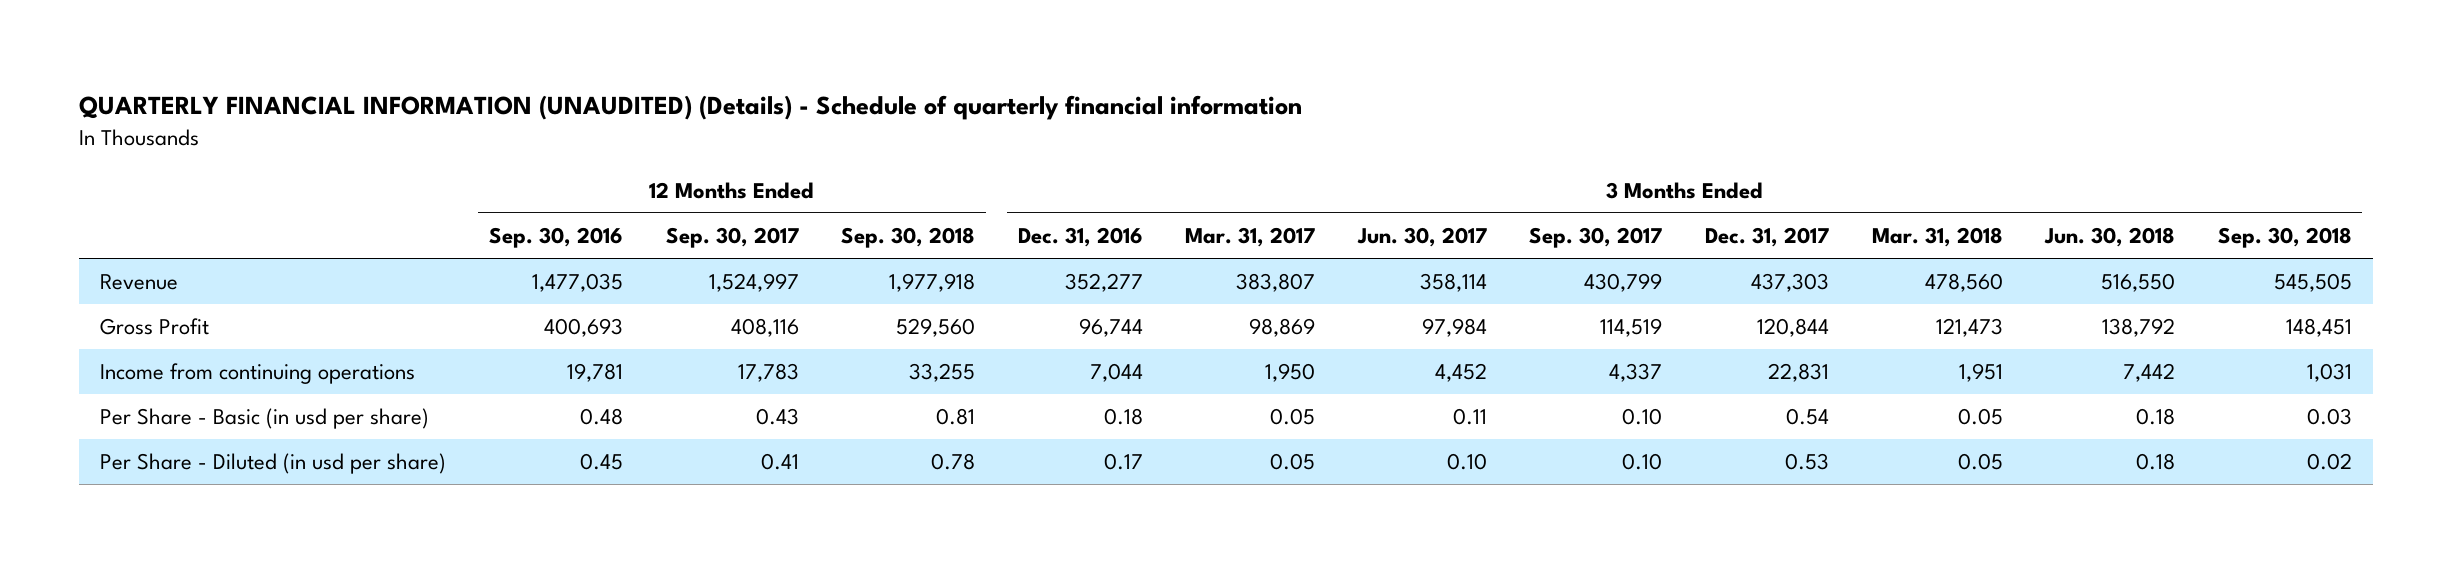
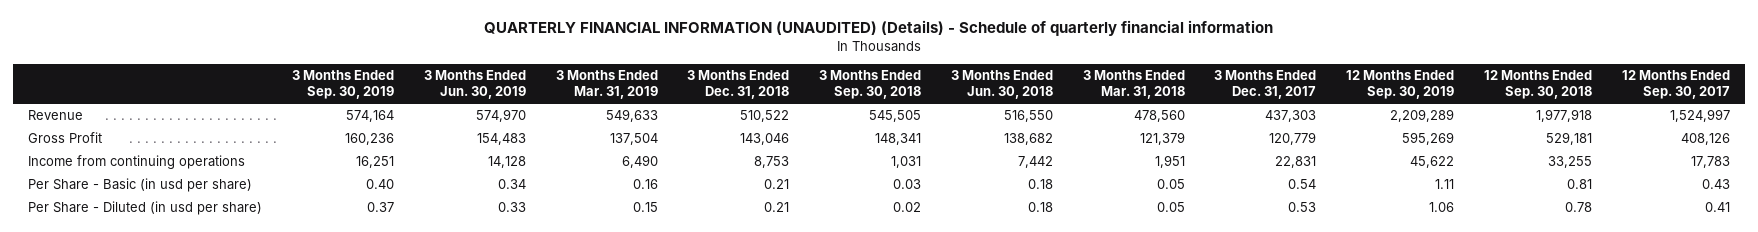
- | 12 Months Ended Sep. 30, 2016 | 12 Months Ended Sep. 30, 2017 | 12 Months Ended Sep. 30, 2018 | 3 Months Ended Dec. 31, 2016 | 3 Months Ended Mar. 31, 2017 | 3 Months Ended Jun. 30, 2017 | 3 Months Ended Sep. 30, 2017 | 3 Months Ended Dec. 31, 2017 | 3 Months Ended Mar. 31, 2018 | 3 Months Ended Jun. 30, 2018 | 3 Months Ended Sep. 30, 2018
+ | 3 Months Ended Sep. 30, 2019 | 3 Months Ended Jun. 30, 2019 | 3 Months Ended Mar. 31, 2019 | 3 Months Ended Dec. 31, 2018 | 3 Months Ended Sep. 30, 2018 | 3 Months Ended Jun. 30, 2018 | 3 Months Ended Mar. 31, 2018 | 3 Months Ended Dec. 31, 2017 | 12 Months Ended Sep. 30, 2019 | 12 Months Ended Sep. 30, 2018 | 12 Months Ended Sep. 30, 2017
- Gross Profit | 400,693 | 408,116 | 529,560 | 96,744 | 98,869 | 97,984 | 114,519 | 120,844 | 121,473 | 138,792 | 148,451
+ Gross Profit | 160,236 | 154,483 | 137,504 | 143,046 | 148,341 | 138,682 | 121,379 | 120,779 | 595,269 | 529,181 | 408,126

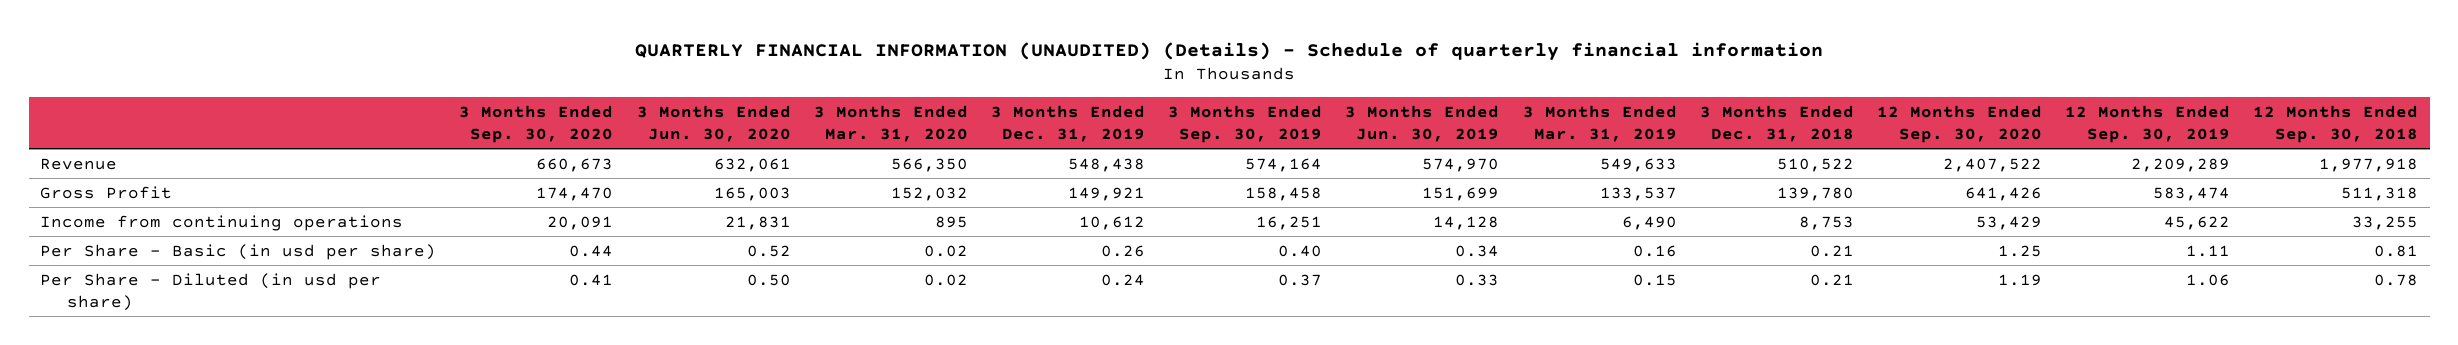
- | 3 Months Ended Sep. 30, 2019 | 3 Months Ended Jun. 30, 2019 | 3 Months Ended Mar. 31, 2019 | 3 Months Ended Dec. 31, 2018 | 3 Months Ended Sep. 30, 2018 | 3 Months Ended Jun. 30, 2018 | 3 Months Ended Mar. 31, 2018 | 3 Months Ended Dec. 31, 2017 | 12 Months Ended Sep. 30, 2019 | 12 Months Ended Sep. 30, 2018 | 12 Months Ended Sep. 30, 2017
+ | 3 Months Ended Sep. 30, 2020 | 3 Months Ended Jun. 30, 2020 | 3 Months Ended Mar. 31, 2020 | 3 Months Ended Dec. 31, 2019 | 3 Months Ended Sep. 30, 2019 | 3 Months Ended Jun. 30, 2019 | 3 Months Ended Mar. 31, 2019 | 3 Months Ended Dec. 31, 2018 | 12 Months Ended Sep. 30, 2020 | 12 Months Ended Sep. 30, 2019 | 12 Months Ended Sep. 30, 2018
- Gross Profit | 160,236 | 154,483 | 137,504 | 143,046 | 148,341 | 138,682 | 121,379 | 120,779 | 595,269 | 529,181 | 408,126
+ Gross Profit | 174,470 | 165,003 | 152,032 | 149,921 | 158,458 | 151,699 | 133,537 | 139,780 | 641,426 | 583,474 | 511,318

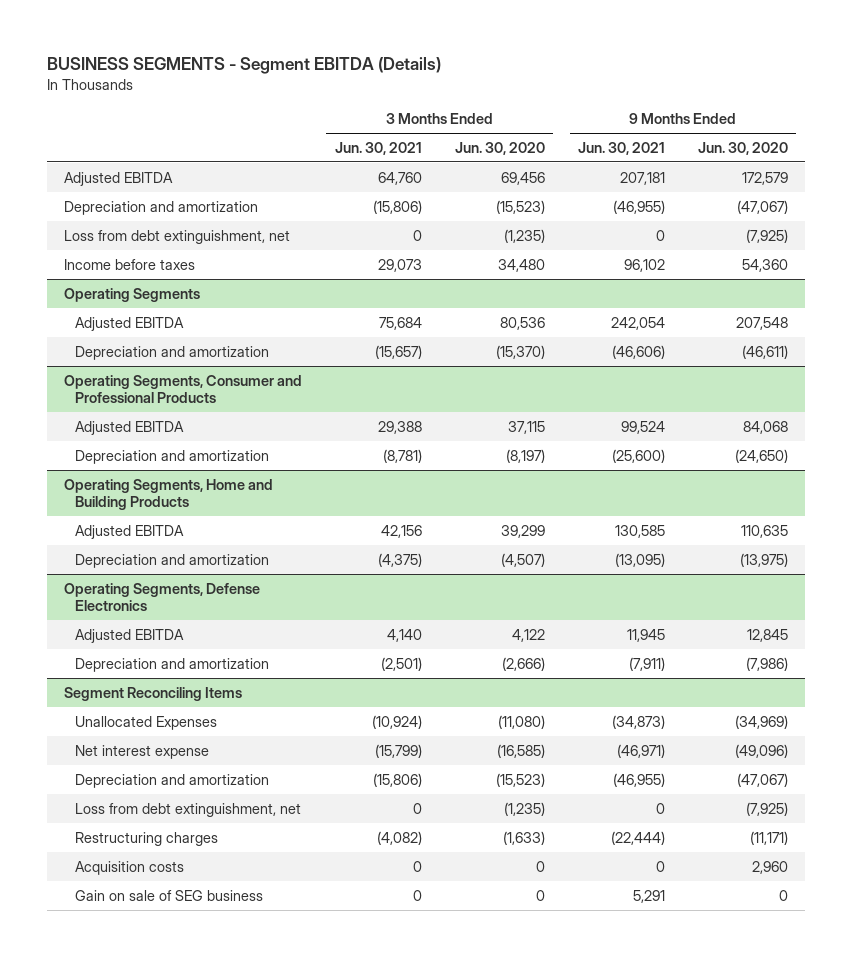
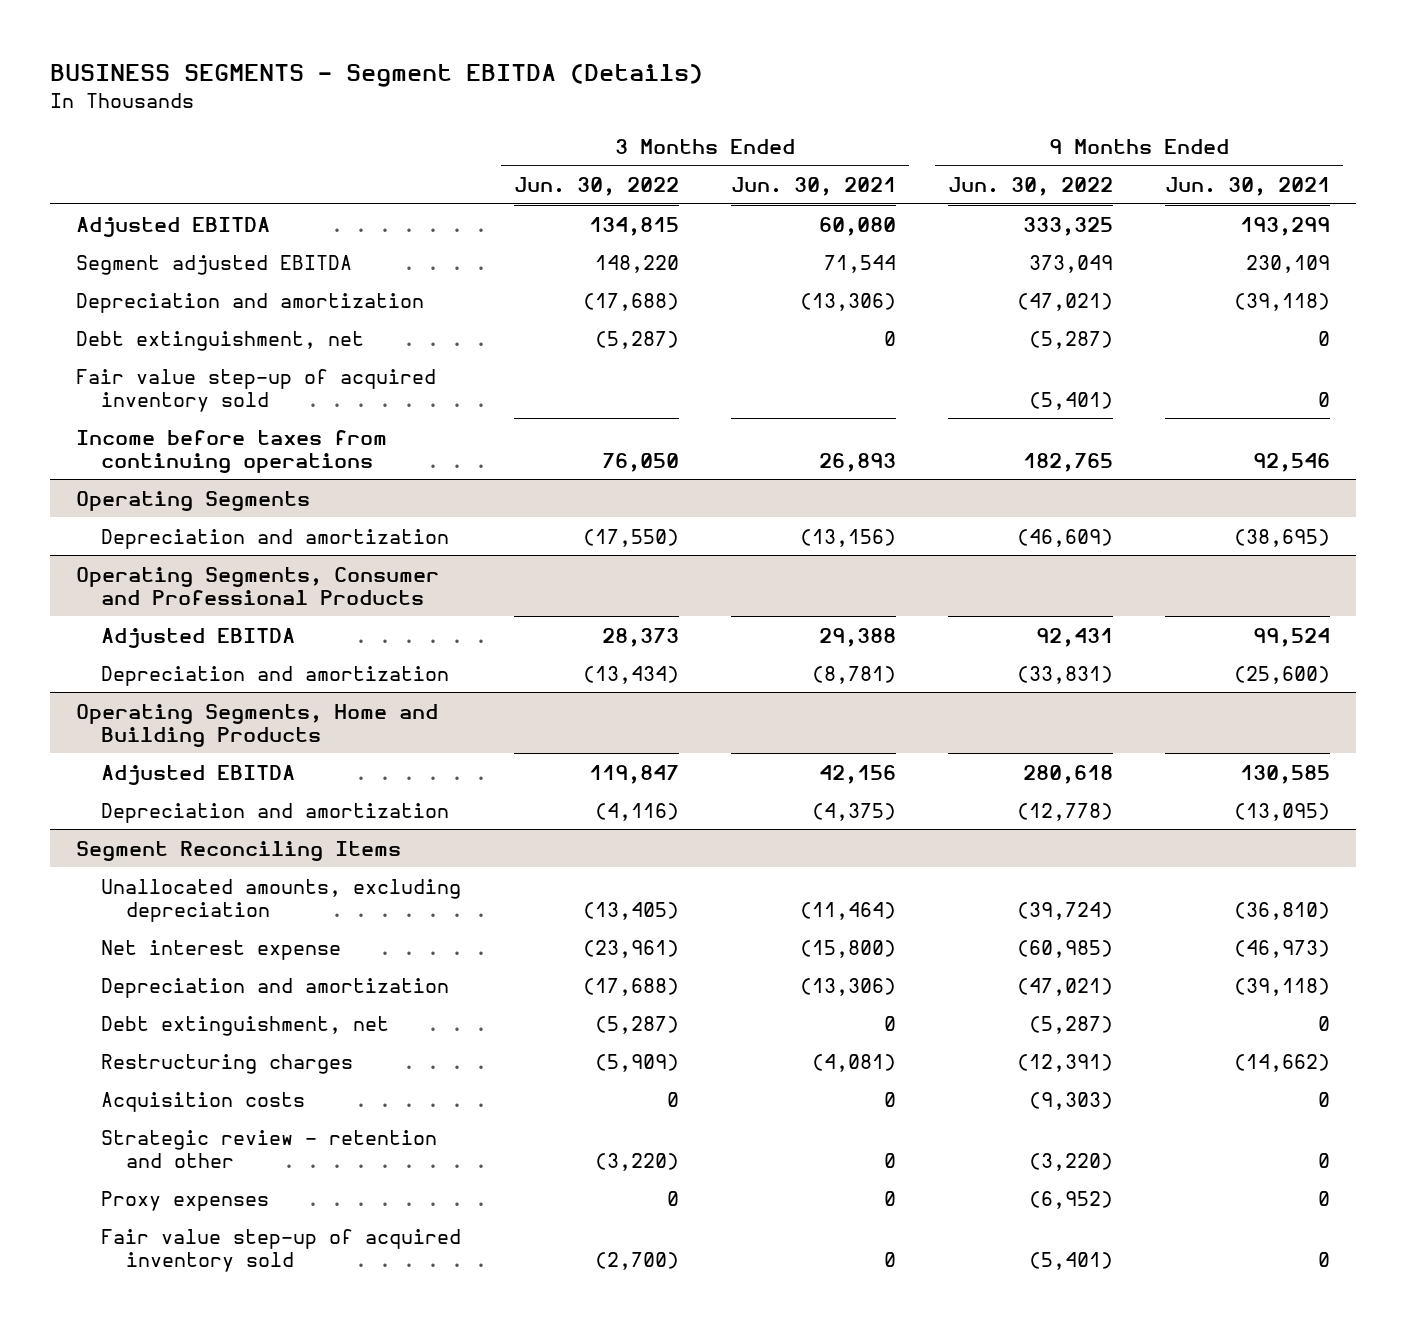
- | 3 Months Ended Jun. 30, 2021 | 3 Months Ended Jun. 30, 2020 | 9 Months Ended Jun. 30, 2021 | 9 Months Ended Jun. 30, 2020
+ | 3 Months Ended Jun. 30, 2022 | 3 Months Ended Jun. 30, 2021 | 9 Months Ended Jun. 30, 2022 | 9 Months Ended Jun. 30, 2021
- Adjusted EBITDA | 64,760 | 69,456 | 207,181 | 172,579
- Depreciation and amortization | (15,806) | (15,523) | (46,955) | (47,067)
- Loss from debt extinguishment, net | 0 | (1,235) | 0 | (7,925)
- Income before taxes | 29,073 | 34,480 | 96,102 | 54,360
+ Adjusted EBITDA | 134,815 | 60,080 | 333,325 | 193,299
+ Segment adjusted EBITDA | 148,220 | 71,544 | 373,049 | 230,109
+ Depreciation and amortization | (17,688) | (13,306) | (47,021) | (39,118)
+ Debt extinguishment, net | (5,287) | 0 | (5,287) | 0
+ Fair value step-up of acquired inventory sold | | | (5,401) | 0
+ Income before taxes from continuing operations | 76,050 | 26,893 | 182,765 | 92,546
@ Operating Segments
- Adjusted EBITDA | 75,684 | 80,536 | 242,054 | 207,548
- Depreciation and amortization | (15,657) | (15,370) | (46,606) | (46,611)
+ Depreciation and amortization | (17,550) | (13,156) | (46,609) | (38,695)
- Operating Segments, Defense Electronics
- Adjusted EBITDA | 4,140 | 4,122 | 11,945 | 12,845
- Depreciation and amortization | (2,501) | (2,666) | (7,911) | (7,986)
@ Segment Reconciling Items
- Unallocated Expenses | (10,924) | (11,080) | (34,873) | (34,969)
- Net interest expense | (15,799) | (16,585) | (46,971) | (49,096)
- Depreciation and amortization | (15,806) | (15,523) | (46,955) | (47,067)
- Loss from debt extinguishment, net | 0 | (1,235) | 0 | (7,925)
- Restructuring charges | (4,082) | (1,633) | (22,444) | (11,171)
+ Unallocated amounts, excluding depreciation | (13,405) | (11,464) | (39,724) | (36,810)
+ Net interest expense | (23,961) | (15,800) | (60,985) | (46,973)
+ Depreciation and amortization | (17,688) | (13,306) | (47,021) | (39,118)
+ Debt extinguishment, net | (5,287) | 0 | (5,287) | 0
+ Restructuring charges | (5,909) | (4,081) | (12,391) | (14,662)
- Gain on sale of SEG business | 0 | 0 | 5,291 | 0
+ Strategic review - retention and other | (3,220) | 0 | (3,220) | 0
+ Proxy expenses | 0 | 0 | (6,952) | 0
+ Fair value step-up of acquired inventory sold | (2,700) | 0 | (5,401) | 0

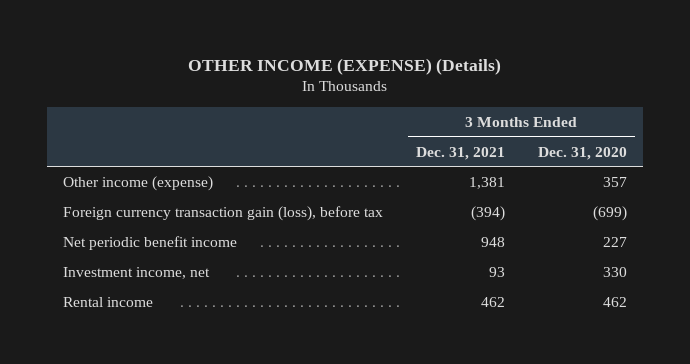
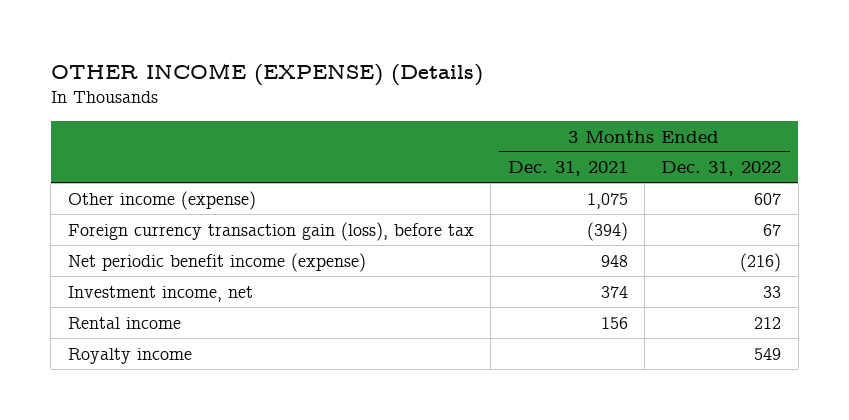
- | 3 Months Ended Dec. 31, 2021 | 3 Months Ended Dec. 31, 2020
+ | 3 Months Ended Dec. 31, 2021 | 3 Months Ended Dec. 31, 2022
- Other income (expense) | 1,381 | 357
+ Other income (expense) | 1,075 | 607
- Net periodic benefit income | 948 | 227
- Investment income, net | 93 | 330
- Rental income | 462 | 462
+ Net periodic benefit income (expense) | 948 | (216)
+ Investment income, net | 374 | 33
+ Rental income | 156 | 212
+ Royalty income | | 549

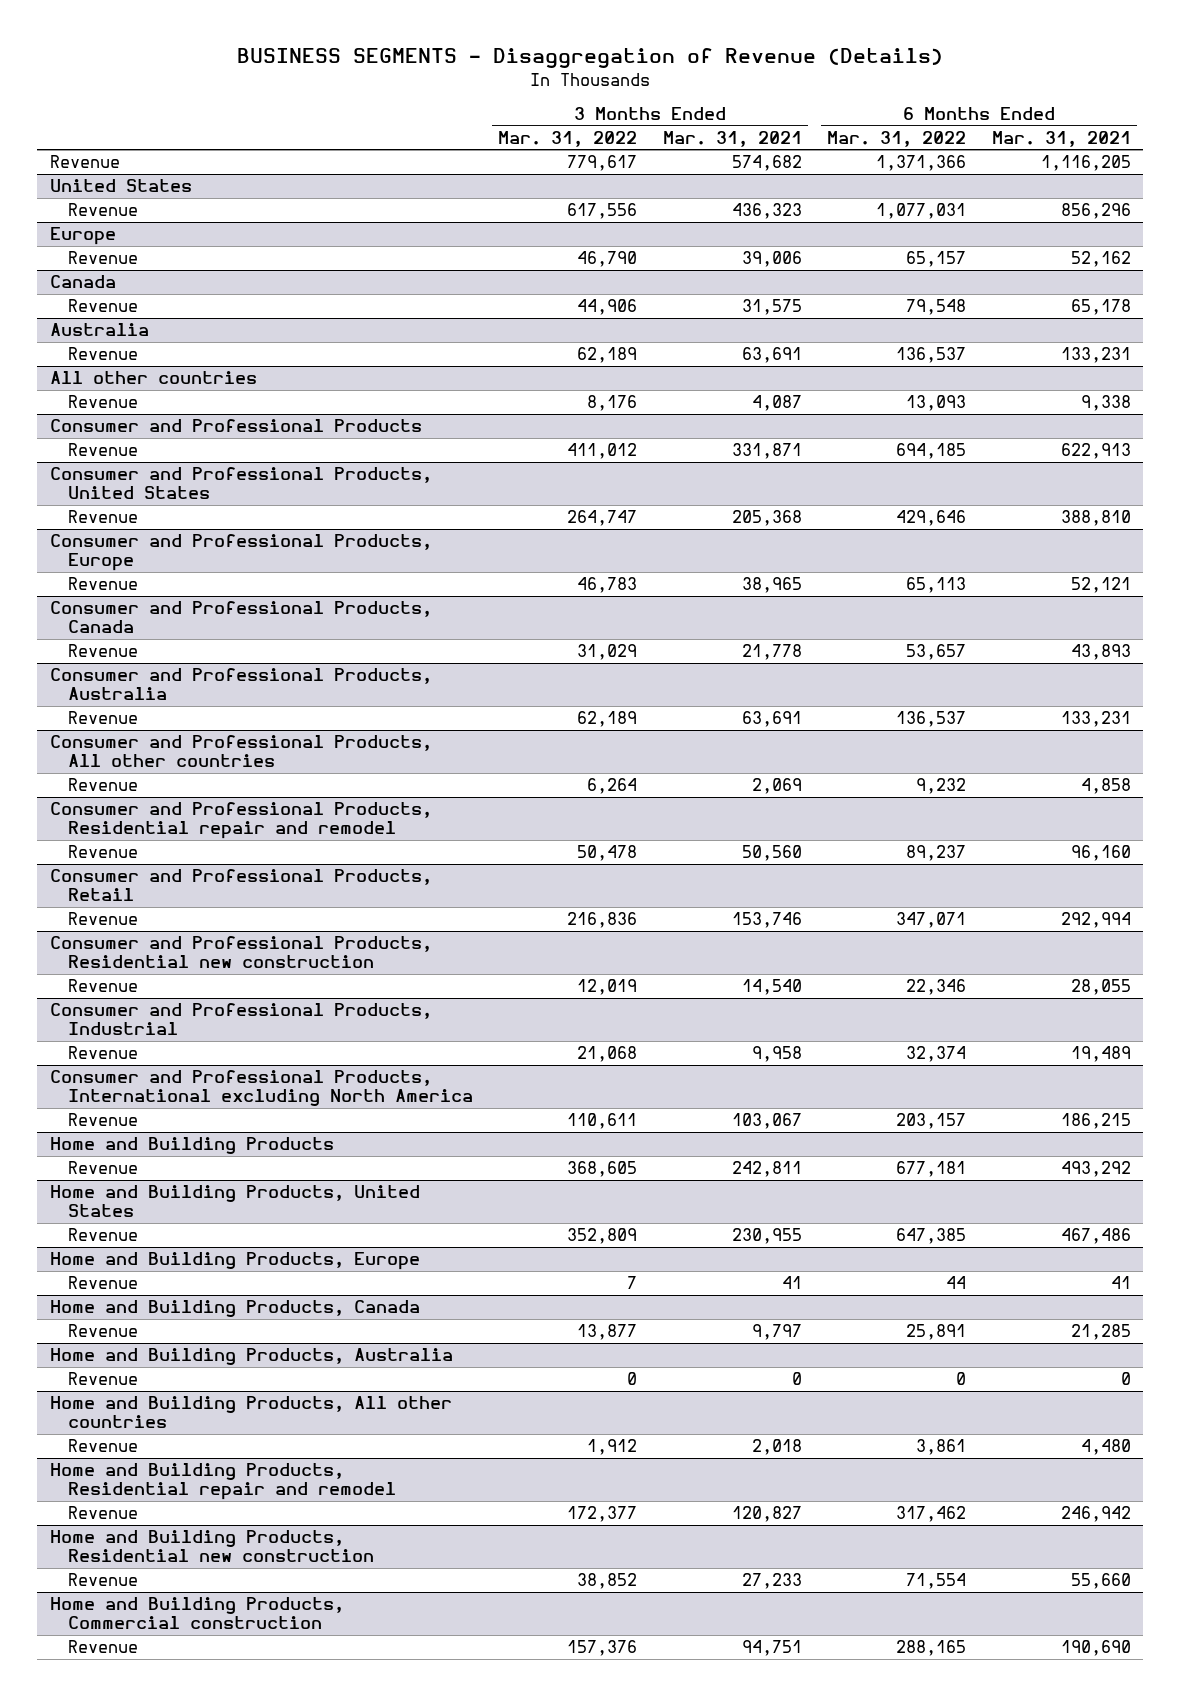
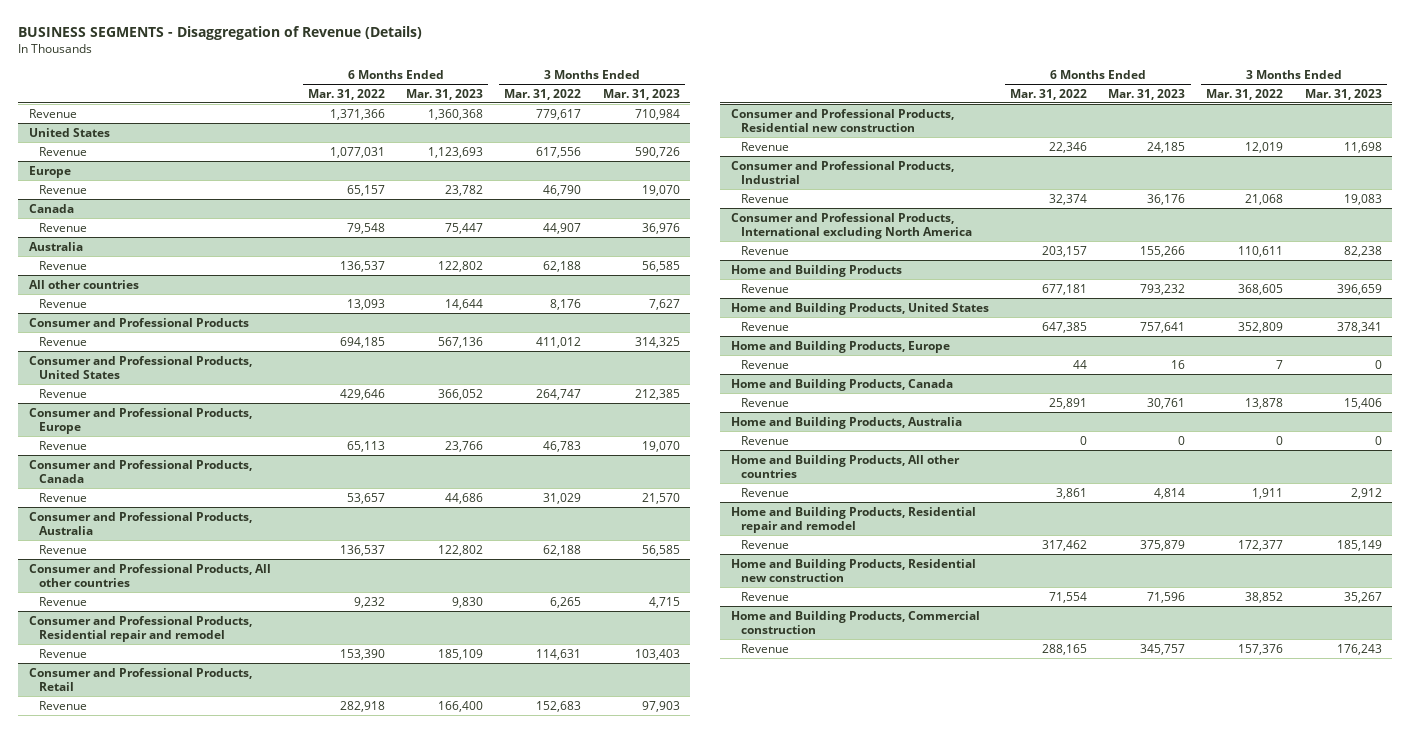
- | 3 Months Ended Mar. 31, 2022 | 3 Months Ended Mar. 31, 2021 | 6 Months Ended Mar. 31, 2022 | 6 Months Ended Mar. 31, 2021
+ | 6 Months Ended Mar. 31, 2022 | 6 Months Ended Mar. 31, 2023 | 3 Months Ended Mar. 31, 2022 | 3 Months Ended Mar. 31, 2023
@ Canada
- Revenue | 44,906 | 31,575 | 79,548 | 65,178
+ Revenue | 79,548 | 75,447 | 44,907 | 36,976
@ Australia
- Revenue | 62,189 | 63,691 | 136,537 | 133,231
+ Revenue | 136,537 | 122,802 | 62,188 | 56,585
@ Consumer and Professional Products, Australia
- Revenue | 62,189 | 63,691 | 136,537 | 133,231
+ Revenue | 136,537 | 122,802 | 62,188 | 56,585
@ Consumer and Professional Products, All other countries
- Revenue | 6,264 | 2,069 | 9,232 | 4,858
+ Revenue | 9,232 | 9,830 | 6,265 | 4,715
@ Consumer and Professional Products, Residential repair and remodel
- Revenue | 50,478 | 50,560 | 89,237 | 96,160
+ Revenue | 153,390 | 185,109 | 114,631 | 103,403
@ Consumer and Professional Products, Retail
- Revenue | 216,836 | 153,746 | 347,071 | 292,994
+ Revenue | 282,918 | 166,400 | 152,683 | 97,903
@ Home and Building Products, Canada
- Revenue | 13,877 | 9,797 | 25,891 | 21,285
+ Revenue | 25,891 | 30,761 | 13,878 | 15,406
@ Home and Building Products, All other countries
- Revenue | 1,912 | 2,018 | 3,861 | 4,480
+ Revenue | 3,861 | 4,814 | 1,911 | 2,912

